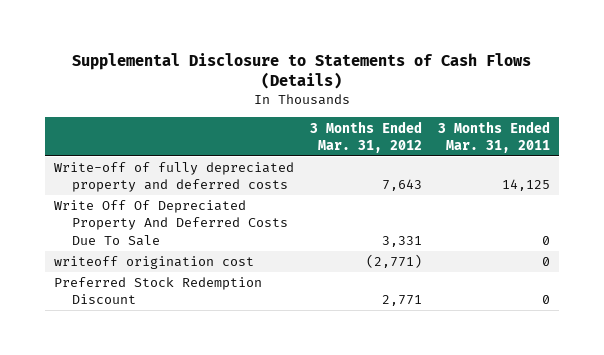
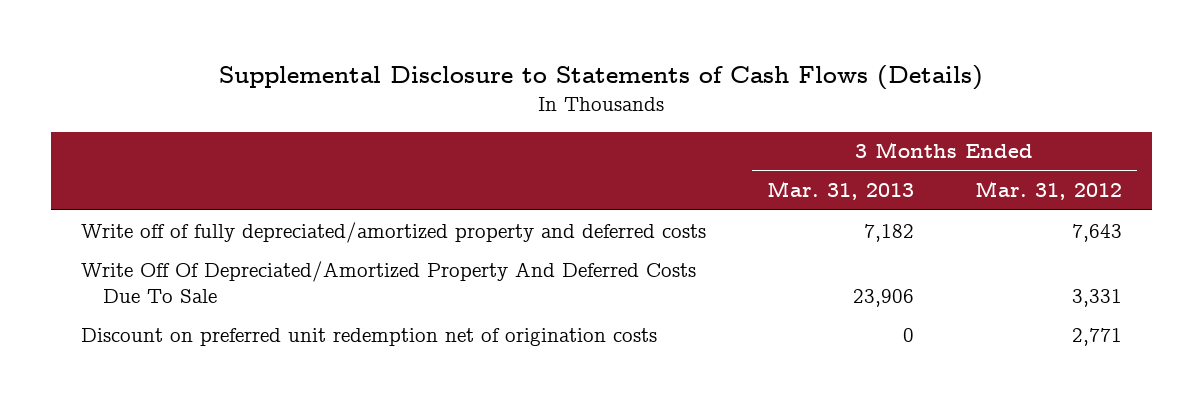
- | 3 Months Ended Mar. 31, 2012 | 3 Months Ended Mar. 31, 2011
+ | 3 Months Ended Mar. 31, 2013 | 3 Months Ended Mar. 31, 2012
- Write-off of fully depreciated property and deferred costs | 7,643 | 14,125
- Write Off Of Depreciated Property And Deferred Costs Due To Sale | 3,331 | 0
- writeoff origination cost | (2,771) | 0
- Preferred Stock Redemption Discount | 2,771 | 0
+ Write off of fully depreciated/amortized property and deferred costs | 7,182 | 7,643
+ Write Off Of Depreciated/Amortized Property And Deferred Costs Due To Sale | 23,906 | 3,331
+ Discount on preferred unit redemption net of origination costs | 0 | 2,771

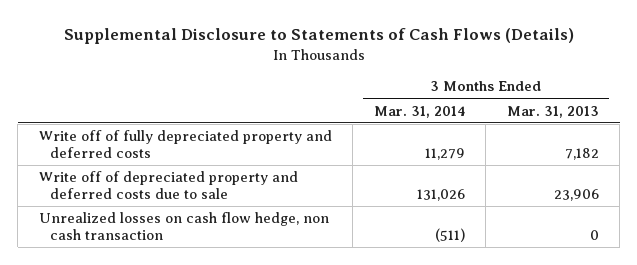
- | 3 Months Ended Mar. 31, 2013 | 3 Months Ended Mar. 31, 2012
+ | 3 Months Ended Mar. 31, 2014 | 3 Months Ended Mar. 31, 2013
- Write off of fully depreciated/amortized property and deferred costs | 7,182 | 7,643
- Write Off Of Depreciated/Amortized Property And Deferred Costs Due To Sale | 23,906 | 3,331
- Discount on preferred unit redemption net of origination costs | 0 | 2,771
+ Write off of fully depreciated property and deferred costs | 11,279 | 7,182
+ Write off of depreciated property and deferred costs due to sale | 131,026 | 23,906
+ Unrealized losses on cash flow hedge, non cash transaction | (511) | 0

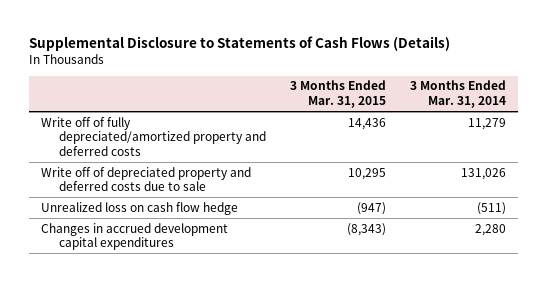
- | 3 Months Ended Mar. 31, 2014 | 3 Months Ended Mar. 31, 2013
+ | 3 Months Ended Mar. 31, 2015 | 3 Months Ended Mar. 31, 2014
- Write off of fully depreciated property and deferred costs | 11,279 | 7,182
+ Write off of fully depreciated/amortized property and deferred costs | 14,436 | 11,279
- Unrealized losses on cash flow hedge, non cash transaction | (511) | 0
+ Unrealized loss on cash flow hedge | (947) | (511)
+ Changes in accrued development capital expenditures | (8,343) | 2,280

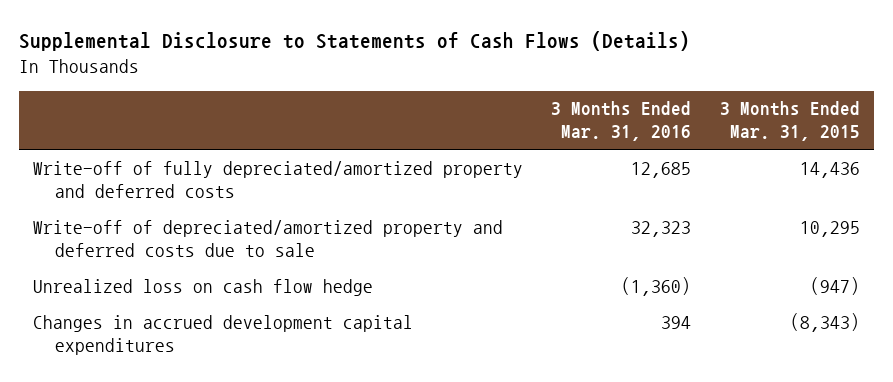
- | 3 Months Ended Mar. 31, 2015 | 3 Months Ended Mar. 31, 2014
+ | 3 Months Ended Mar. 31, 2016 | 3 Months Ended Mar. 31, 2015
- Write off of fully depreciated/amortized property and deferred costs | 14,436 | 11,279
- Write off of depreciated property and deferred costs due to sale | 10,295 | 131,026
+ Write-off of fully depreciated/amortized property and deferred costs | 12,685 | 14,436
+ Write-off of depreciated/amortized property and deferred costs due to sale | 32,323 | 10,295

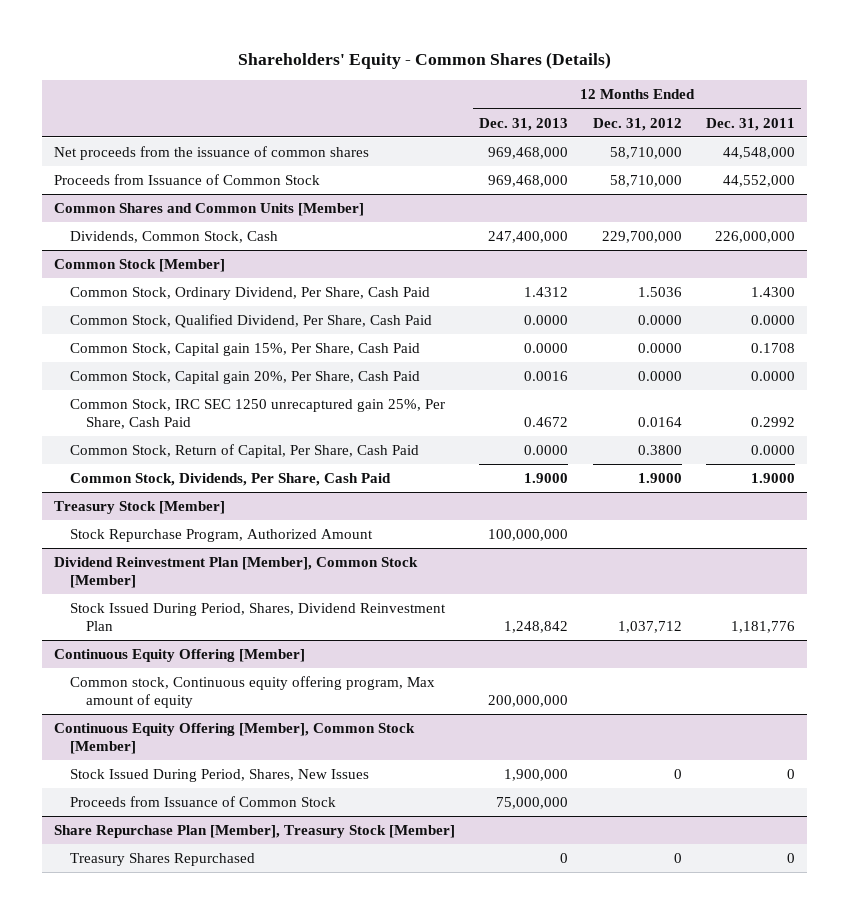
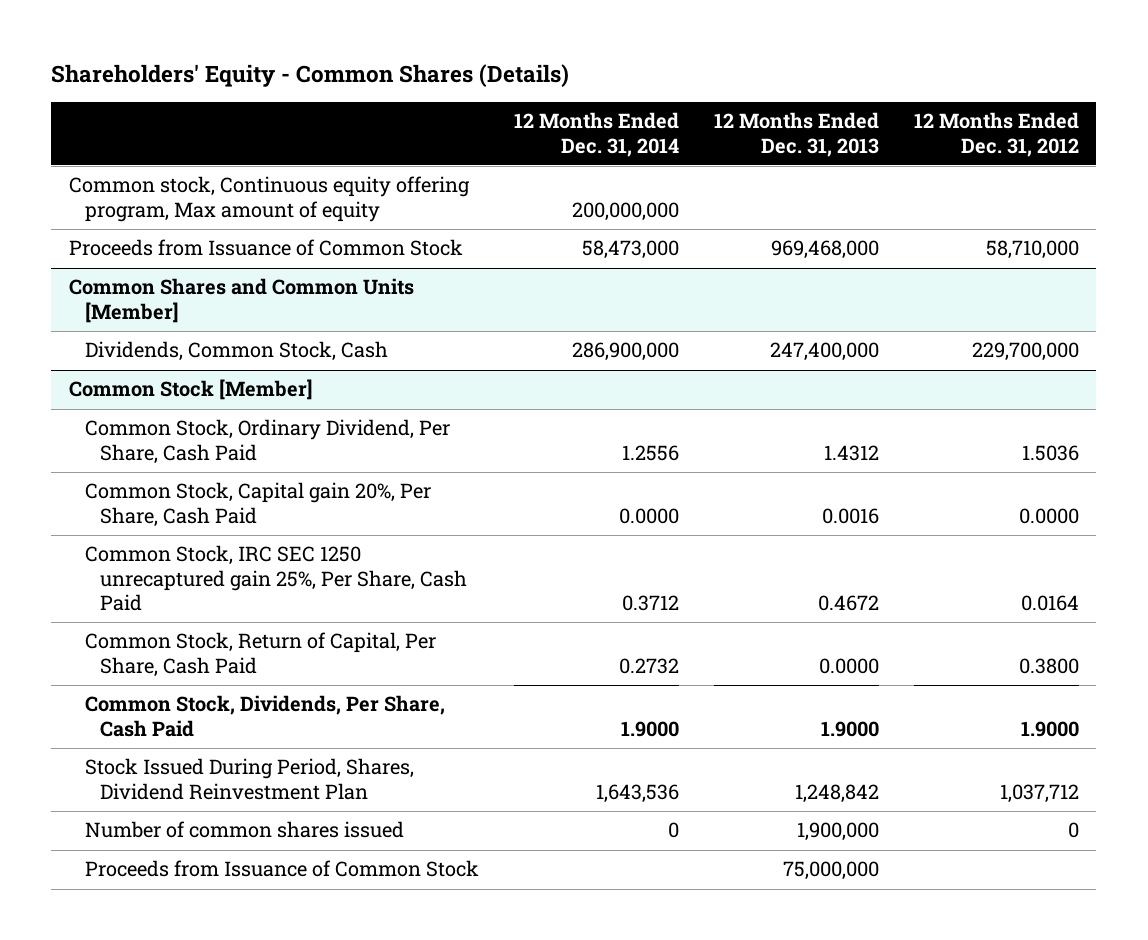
- | 12 Months Ended Dec. 31, 2013 | 12 Months Ended Dec. 31, 2012 | 12 Months Ended Dec. 31, 2011
+ | 12 Months Ended Dec. 31, 2014 | 12 Months Ended Dec. 31, 2013 | 12 Months Ended Dec. 31, 2012
- Net proceeds from the issuance of common shares | 969,468,000 | 58,710,000 | 44,548,000
+ Common stock, Continuous equity offering program, Max amount of equity | 200,000,000 | |
@ Common Stock [Member]
- Common Stock, Qualified Dividend, Per Share, Cash Paid | 0.0000 | 0.0000 | 0.0000
- Common Stock, Capital gain 15%, Per Share, Cash Paid | 0.0000 | 0.0000 | 0.1708
- Treasury Stock [Member]
- Stock Repurchase Program, Authorized Amount | 100,000,000 | |
- Dividend Reinvestment Plan [Member], Common Stock [Member]
- Continuous Equity Offering [Member]
- Common stock, Continuous equity offering program, Max amount of equity | 200,000,000 | |
- Continuous Equity Offering [Member], Common Stock [Member]
- Stock Issued During Period, Shares, New Issues | 1,900,000 | 0 | 0
@ Common Stock [Member]
+ Number of common shares issued | 0 | 1,900,000 | 0
- Share Repurchase Plan [Member], Treasury Stock [Member]
- Treasury Shares Repurchased | 0 | 0 | 0

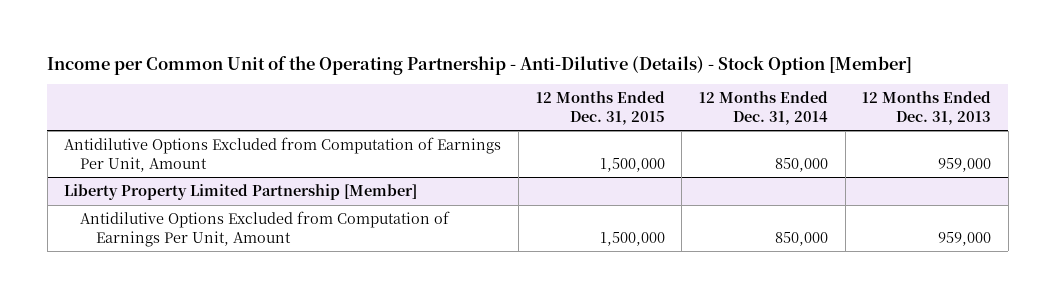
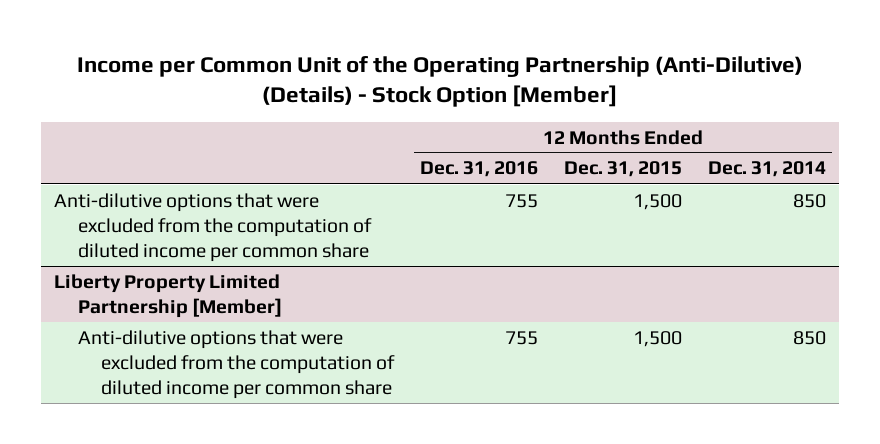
- Income per Common Unit of the Operating Partnership - Anti-Dilutive (Details) - Stock Option [Member]
+ Income per Common Unit of the Operating Partnership (Anti-Dilutive) (Details) - Stock Option [Member]
- | 12 Months Ended Dec. 31, 2015 | 12 Months Ended Dec. 31, 2014 | 12 Months Ended Dec. 31, 2013
+ | 12 Months Ended Dec. 31, 2016 | 12 Months Ended Dec. 31, 2015 | 12 Months Ended Dec. 31, 2014
- Antidilutive Options Excluded from Computation of Earnings Per Unit, Amount | 1,500,000 | 850,000 | 959,000
+ Anti-dilutive options that were excluded from the computation of diluted income per common share | 755 | 1,500 | 850
@ Liberty Property Limited Partnership [Member]
- Antidilutive Options Excluded from Computation of Earnings Per Unit, Amount | 1,500,000 | 850,000 | 959,000
+ Anti-dilutive options that were excluded from the computation of diluted income per common share | 755 | 1,500 | 850

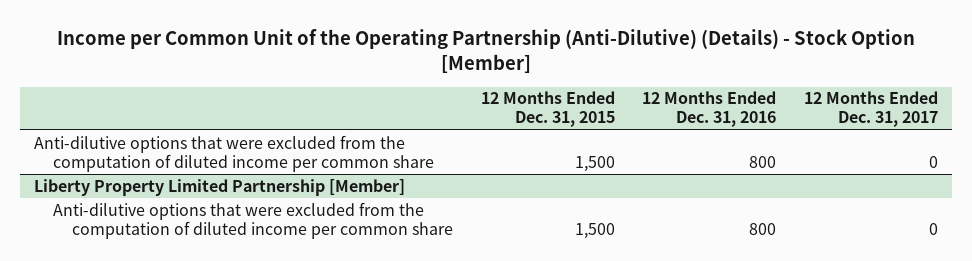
- | 12 Months Ended Dec. 31, 2016 | 12 Months Ended Dec. 31, 2015 | 12 Months Ended Dec. 31, 2014
+ | 12 Months Ended Dec. 31, 2015 | 12 Months Ended Dec. 31, 2016 | 12 Months Ended Dec. 31, 2017
- Anti-dilutive options that were excluded from the computation of diluted income per common share | 755 | 1,500 | 850
+ Anti-dilutive options that were excluded from the computation of diluted income per common share | 1,500 | 800 | 0
@ Liberty Property Limited Partnership [Member]
- Anti-dilutive options that were excluded from the computation of diluted income per common share | 755 | 1,500 | 850
+ Anti-dilutive options that were excluded from the computation of diluted income per common share | 1,500 | 800 | 0

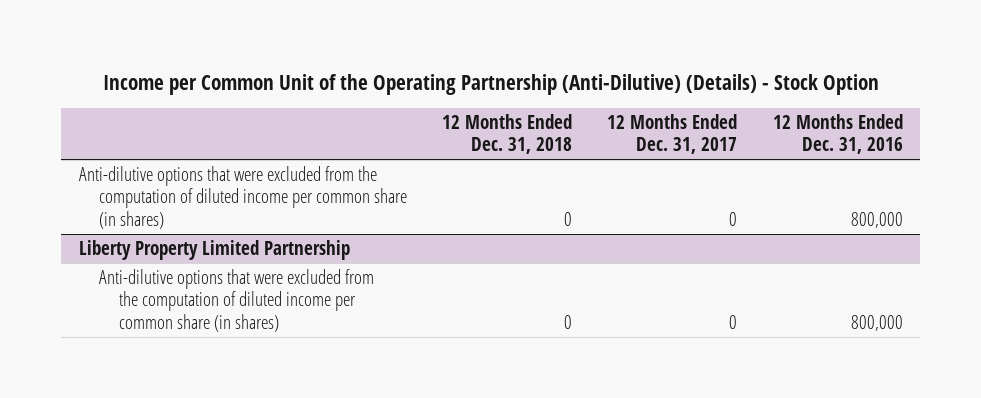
- Income per Common Unit of the Operating Partnership (Anti-Dilutive) (Details) - Stock Option [Member]
+ Income per Common Unit of the Operating Partnership (Anti-Dilutive) (Details) - Stock Option
- | 12 Months Ended Dec. 31, 2015 | 12 Months Ended Dec. 31, 2016 | 12 Months Ended Dec. 31, 2017
+ | 12 Months Ended Dec. 31, 2018 | 12 Months Ended Dec. 31, 2017 | 12 Months Ended Dec. 31, 2016
- Anti-dilutive options that were excluded from the computation of diluted income per common share | 1,500 | 800 | 0
- Liberty Property Limited Partnership [Member]
- Anti-dilutive options that were excluded from the computation of diluted income per common share | 1,500 | 800 | 0
+ Anti-dilutive options that were excluded from the computation of diluted income per common share (in shares) | 0 | 0 | 800,000
+ Liberty Property Limited Partnership
+ Anti-dilutive options that were excluded from the computation of diluted income per common share (in shares) | 0 | 0 | 800,000

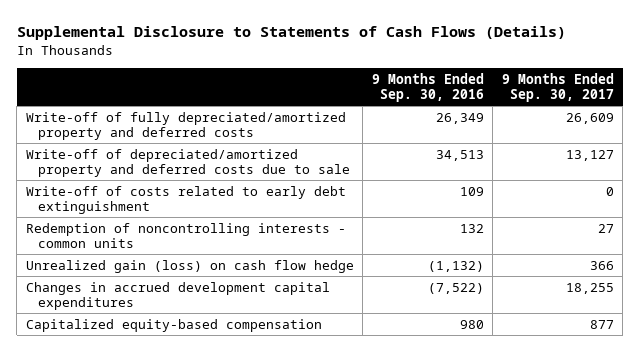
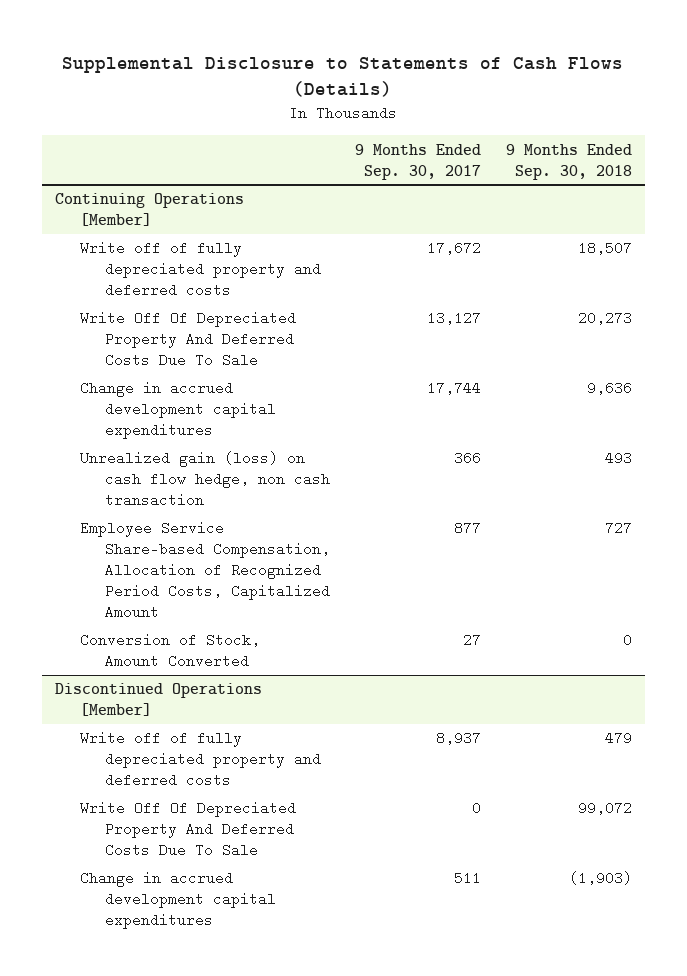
- | 9 Months Ended Sep. 30, 2016 | 9 Months Ended Sep. 30, 2017
+ | 9 Months Ended Sep. 30, 2017 | 9 Months Ended Sep. 30, 2018
- Write-off of fully depreciated/amortized property and deferred costs | 26,349 | 26,609
- Write-off of depreciated/amortized property and deferred costs due to sale | 34,513 | 13,127
- Write-off of costs related to early debt extinguishment | 109 | 0
- Redemption of noncontrolling interests - common units | 132 | 27
- Unrealized gain (loss) on cash flow hedge | (1,132) | 366
- Changes in accrued development capital expenditures | (7,522) | 18,255
- Capitalized equity-based compensation | 980 | 877
+ Continuing Operations [Member]
+ Write off of fully depreciated property and deferred costs | 17,672 | 18,507
+ Write Off Of Depreciated Property And Deferred Costs Due To Sale | 13,127 | 20,273
+ Change in accrued development capital expenditures | 17,744 | 9,636
+ Unrealized gain (loss) on cash flow hedge, non cash transaction | 366 | 493
+ Employee Service Share-based Compensation, Allocation of Recognized Period Costs, Capitalized Amount | 877 | 727
+ Conversion of Stock, Amount Converted | 27 | 0
+ Discontinued Operations [Member]
+ Write off of fully depreciated property and deferred costs | 8,937 | 479
+ Write Off Of Depreciated Property And Deferred Costs Due To Sale | 0 | 99,072
+ Change in accrued development capital expenditures | 511 | (1,903)

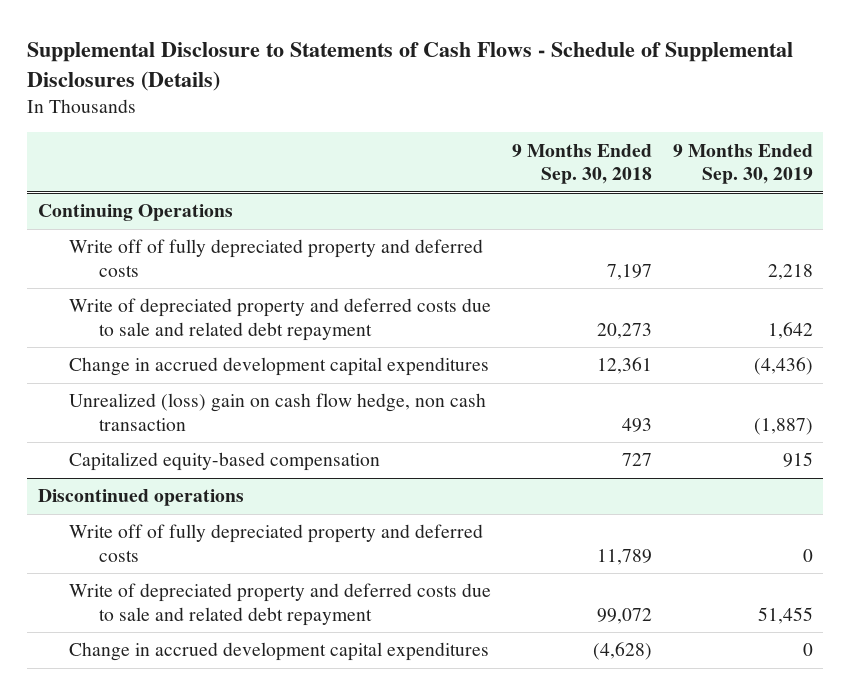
- Supplemental Disclosure to Statements of Cash Flows (Details)
+ Supplemental Disclosure to Statements of Cash Flows - Schedule of Supplemental Disclosures (Details)
- | 9 Months Ended Sep. 30, 2017 | 9 Months Ended Sep. 30, 2018
+ | 9 Months Ended Sep. 30, 2018 | 9 Months Ended Sep. 30, 2019
- Continuing Operations [Member]
- Write off of fully depreciated property and deferred costs | 17,672 | 18,507
- Write Off Of Depreciated Property And Deferred Costs Due To Sale | 13,127 | 20,273
- Change in accrued development capital expenditures | 17,744 | 9,636
- Unrealized gain (loss) on cash flow hedge, non cash transaction | 366 | 493
- Employee Service Share-based Compensation, Allocation of Recognized Period Costs, Capitalized Amount | 877 | 727
- Conversion of Stock, Amount Converted | 27 | 0
- Discontinued Operations [Member]
- Write off of fully depreciated property and deferred costs | 8,937 | 479
- Write Off Of Depreciated Property And Deferred Costs Due To Sale | 0 | 99,072
- Change in accrued development capital expenditures | 511 | (1,903)
+ Continuing Operations
+ Write off of fully depreciated property and deferred costs | 7,197 | 2,218
+ Write of depreciated property and deferred costs due to sale and related debt repayment | 20,273 | 1,642
+ Change in accrued development capital expenditures | 12,361 | (4,436)
+ Unrealized (loss) gain on cash flow hedge, non cash transaction | 493 | (1,887)
+ Capitalized equity-based compensation | 727 | 915
+ Discontinued operations
+ Write off of fully depreciated property and deferred costs | 11,789 | 0
+ Write of depreciated property and deferred costs due to sale and related debt repayment | 99,072 | 51,455
+ Change in accrued development capital expenditures | (4,628) | 0

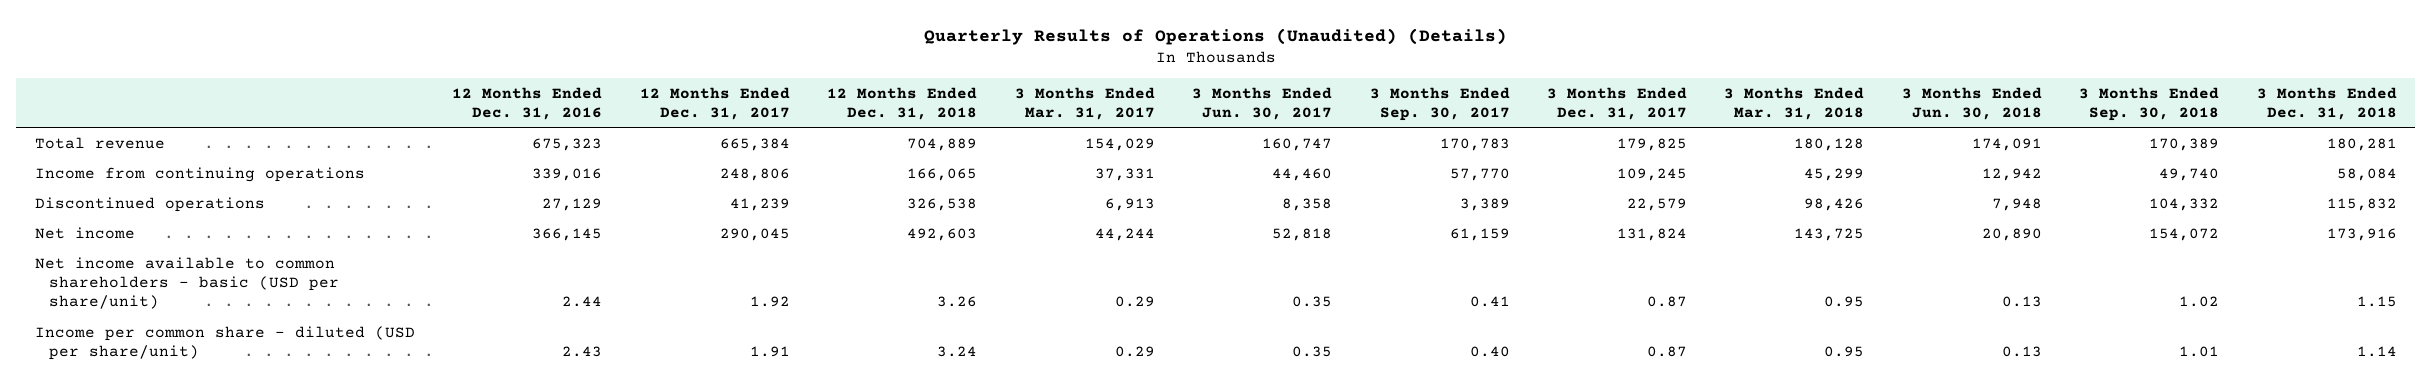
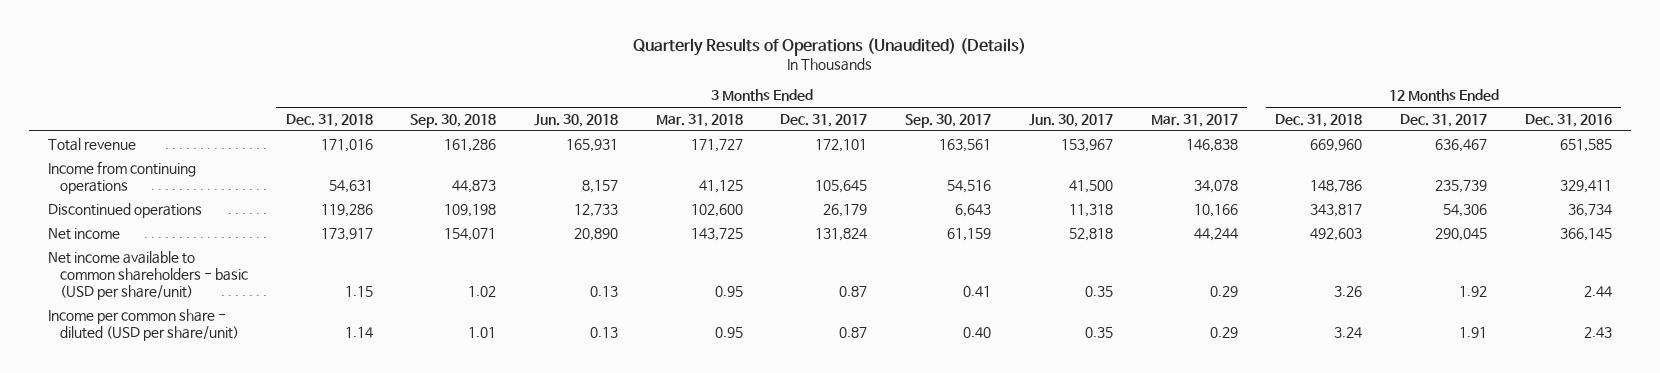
- | 12 Months Ended Dec. 31, 2016 | 12 Months Ended Dec. 31, 2017 | 12 Months Ended Dec. 31, 2018 | 3 Months Ended Mar. 31, 2017 | 3 Months Ended Jun. 30, 2017 | 3 Months Ended Sep. 30, 2017 | 3 Months Ended Dec. 31, 2017 | 3 Months Ended Mar. 31, 2018 | 3 Months Ended Jun. 30, 2018 | 3 Months Ended Sep. 30, 2018 | 3 Months Ended Dec. 31, 2018
+ | 3 Months Ended Dec. 31, 2018 | 3 Months Ended Sep. 30, 2018 | 3 Months Ended Jun. 30, 2018 | 3 Months Ended Mar. 31, 2018 | 3 Months Ended Dec. 31, 2017 | 3 Months Ended Sep. 30, 2017 | 3 Months Ended Jun. 30, 2017 | 3 Months Ended Mar. 31, 2017 | 12 Months Ended Dec. 31, 2018 | 12 Months Ended Dec. 31, 2017 | 12 Months Ended Dec. 31, 2016
- Total revenue | 675,323 | 665,384 | 704,889 | 154,029 | 160,747 | 170,783 | 179,825 | 180,128 | 174,091 | 170,389 | 180,281
- Income from continuing operations | 339,016 | 248,806 | 166,065 | 37,331 | 44,460 | 57,770 | 109,245 | 45,299 | 12,942 | 49,740 | 58,084
- Discontinued operations | 27,129 | 41,239 | 326,538 | 6,913 | 8,358 | 3,389 | 22,579 | 98,426 | 7,948 | 104,332 | 115,832
- Net income | 366,145 | 290,045 | 492,603 | 44,244 | 52,818 | 61,159 | 131,824 | 143,725 | 20,890 | 154,072 | 173,916
+ Total revenue | 171,016 | 161,286 | 165,931 | 171,727 | 172,101 | 163,561 | 153,967 | 146,838 | 669,960 | 636,467 | 651,585
+ Income from continuing operations | 54,631 | 44,873 | 8,157 | 41,125 | 105,645 | 54,516 | 41,500 | 34,078 | 148,786 | 235,739 | 329,411
+ Discontinued operations | 119,286 | 109,198 | 12,733 | 102,600 | 26,179 | 6,643 | 11,318 | 10,166 | 343,817 | 54,306 | 36,734
+ Net income | 173,917 | 154,071 | 20,890 | 143,725 | 131,824 | 61,159 | 52,818 | 44,244 | 492,603 | 290,045 | 366,145

